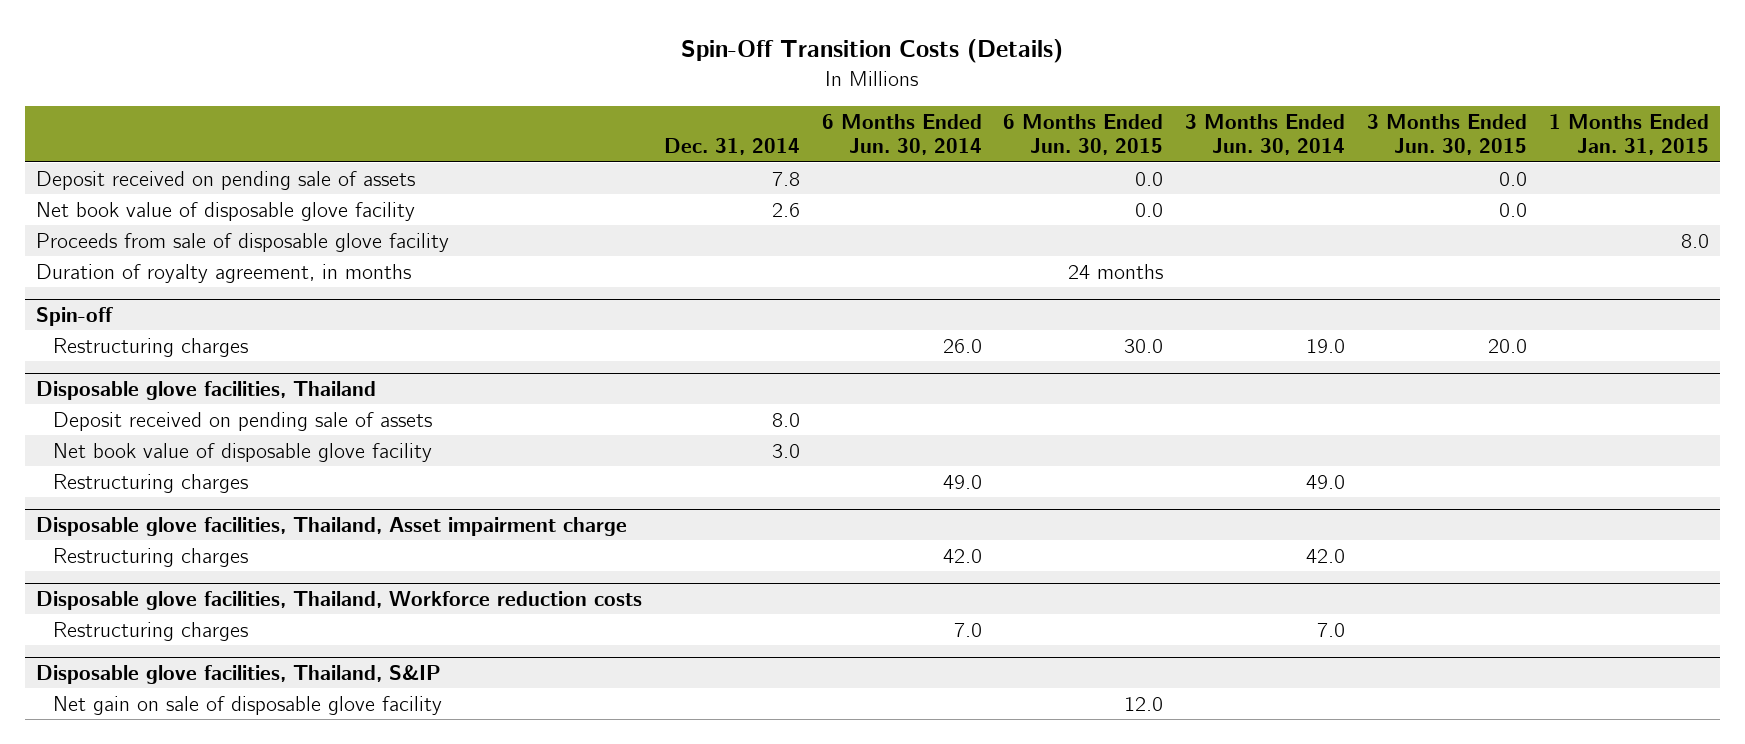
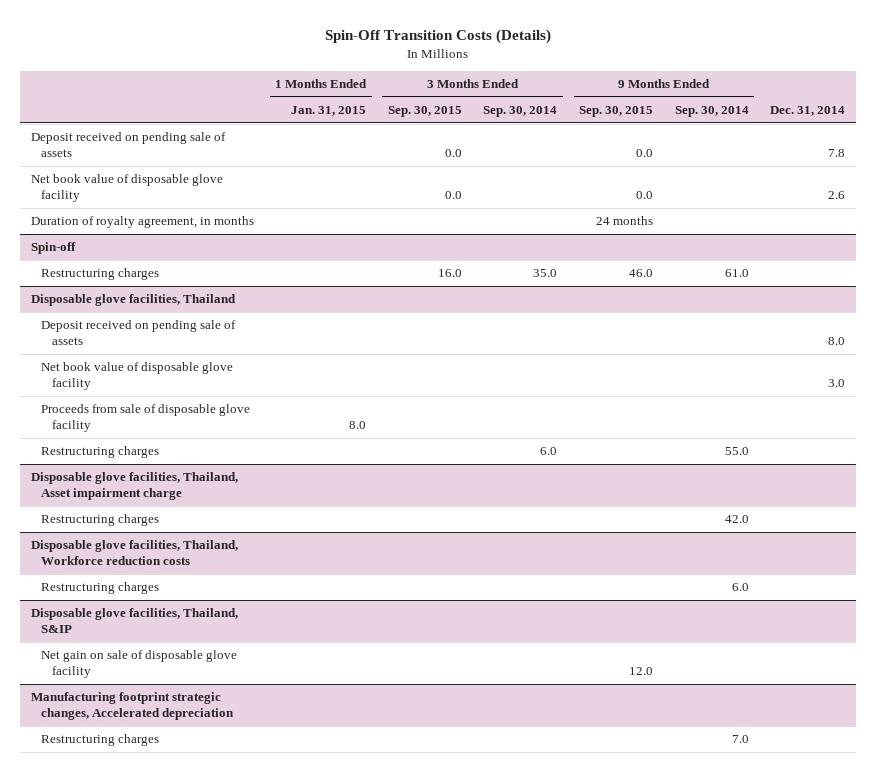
- | Dec. 31, 2014 | 6 Months Ended Jun. 30, 2014 | 6 Months Ended Jun. 30, 2015 | 3 Months Ended Jun. 30, 2014 | 3 Months Ended Jun. 30, 2015 | 1 Months Ended Jan. 31, 2015
+ | 1 Months Ended Jan. 31, 2015 | 3 Months Ended Sep. 30, 2015 | 3 Months Ended Sep. 30, 2014 | 9 Months Ended Sep. 30, 2015 | 9 Months Ended Sep. 30, 2014 | Dec. 31, 2014
- Proceeds from sale of disposable glove facility | | | | | | 8.0
@ Disposable glove facilities, Thailand
+ Proceeds from sale of disposable glove facility | 8.0 | | | | |
+ Manufacturing footprint strategic changes, Accelerated depreciation
+ Restructuring charges | | | | | 7.0 |

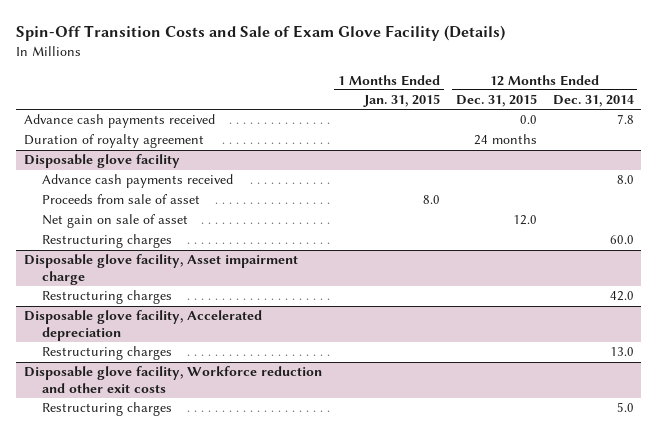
- Spin-Off Transition Costs (Details)
+ Spin-Off Transition Costs and Sale of Exam Glove Facility (Details)
- | 1 Months Ended Jan. 31, 2015 | 3 Months Ended Sep. 30, 2015 | 3 Months Ended Sep. 30, 2014 | 9 Months Ended Sep. 30, 2015 | 9 Months Ended Sep. 30, 2014 | Dec. 31, 2014
+ | 1 Months Ended Jan. 31, 2015 | 12 Months Ended Dec. 31, 2015 | 12 Months Ended Dec. 31, 2014
- Deposit received on pending sale of assets | | 0.0 | | 0.0 | | 7.8
- Net book value of disposable glove facility | | 0.0 | | 0.0 | | 2.6
- Duration of royalty agreement, in months | | | | 24 months | |
- Spin-off
- Restructuring charges | | 16.0 | 35.0 | 46.0 | 61.0 |
- Disposable glove facilities, Thailand
- Deposit received on pending sale of assets | | | | | | 8.0
- Net book value of disposable glove facility | | | | | | 3.0
- Proceeds from sale of disposable glove facility | 8.0 | | | | |
+ Advance cash payments received | | 0.0 | 7.8
+ Duration of royalty agreement | | 24 months |
+ Disposable glove facility
+ Advance cash payments received | | | 8.0
+ Proceeds from sale of asset | 8.0 | |
+ Net gain on sale of asset | | 12.0 |
- Disposable glove facilities, Thailand, Asset impairment charge
+ Disposable glove facility, Asset impairment charge
- Disposable glove facilities, Thailand, Workforce reduction costs
- Restructuring charges | | | | | 6.0 |
- Disposable glove facilities, Thailand, S&IP
- Net gain on sale of disposable glove facility | | | | 12.0 | |
- Manufacturing footprint strategic changes, Accelerated depreciation
- Restructuring charges | | | | | 7.0 |
+ Disposable glove facility, Accelerated depreciation
+ Restructuring charges | | | 13.0
+ Disposable glove facility, Workforce reduction and other exit costs
+ Restructuring charges | | | 5.0

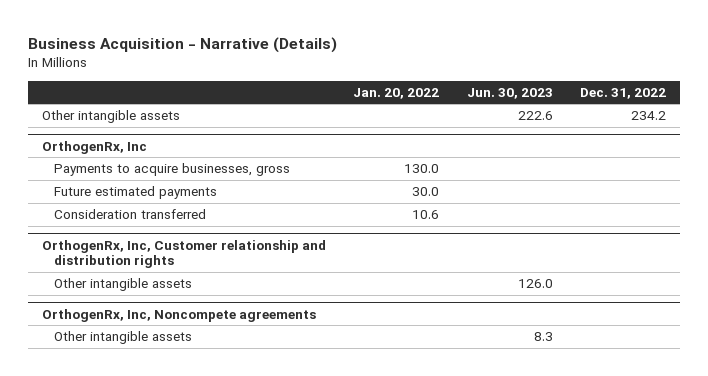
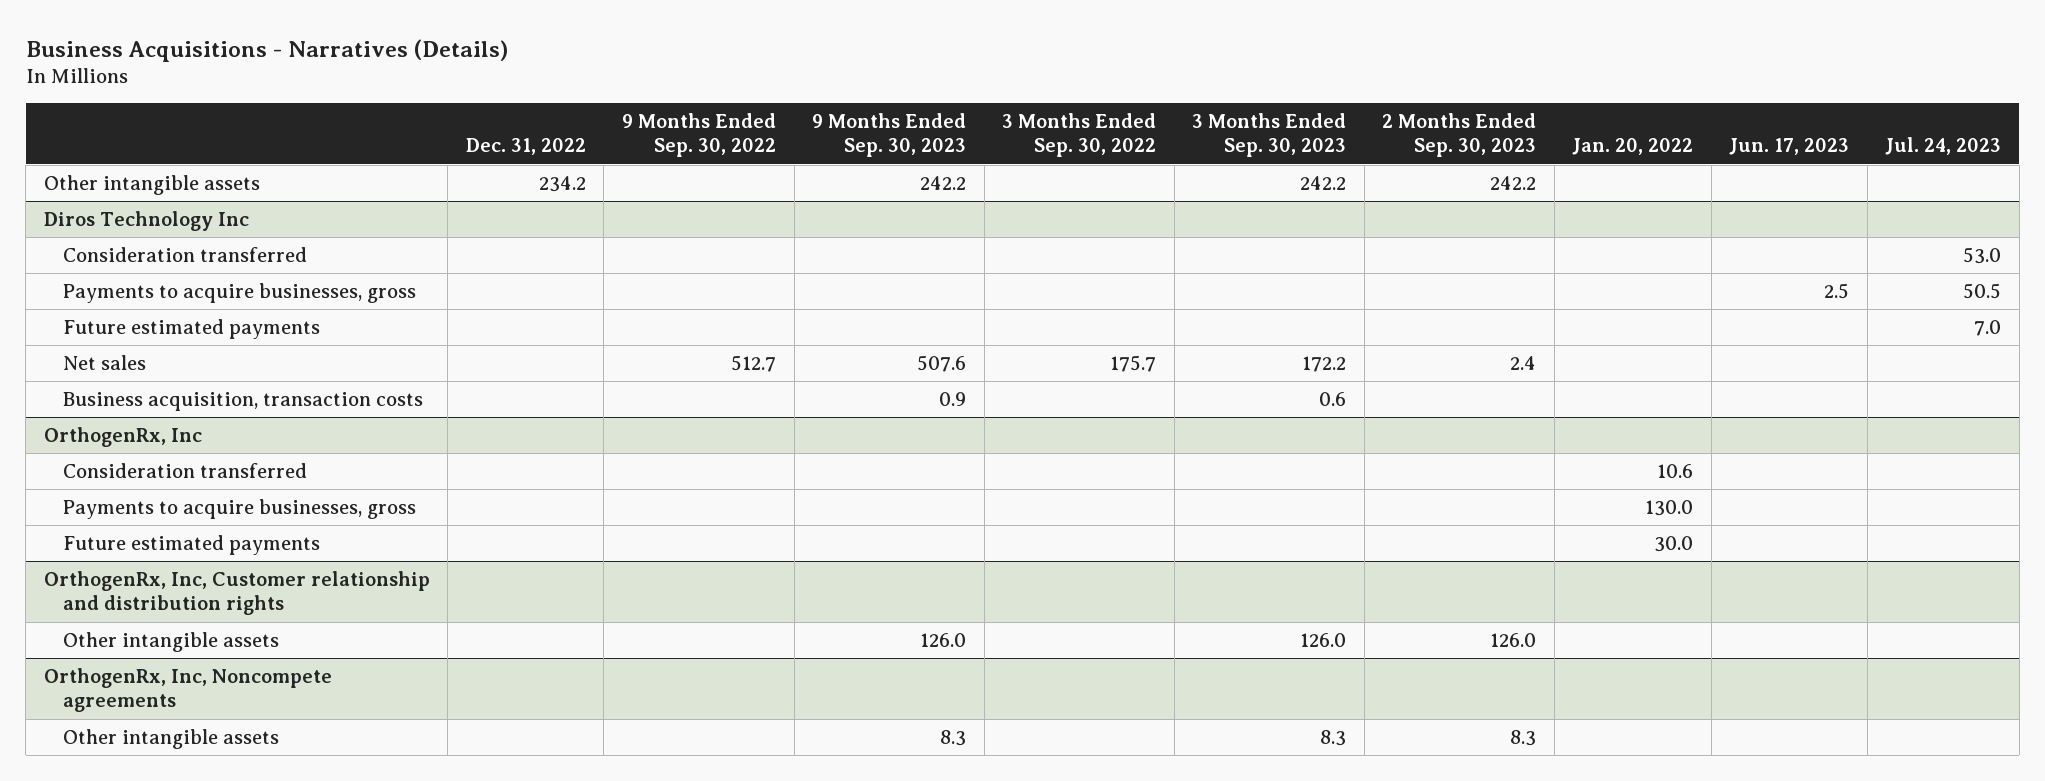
- Business Acquisition - Narrative (Details)
+ Business Acquisitions - Narratives (Details)
- | Jan. 20, 2022 | Jun. 30, 2023 | Dec. 31, 2022
+ | Dec. 31, 2022 | 9 Months Ended Sep. 30, 2022 | 9 Months Ended Sep. 30, 2023 | 3 Months Ended Sep. 30, 2022 | 3 Months Ended Sep. 30, 2023 | 2 Months Ended Sep. 30, 2023 | Jan. 20, 2022 | Jun. 17, 2023 | Jul. 24, 2023
+ Diros Technology Inc
+ Consideration transferred | | | | | | | | | 53.0
+ Payments to acquire businesses, gross | | | | | | | | 2.5 | 50.5
+ Future estimated payments | | | | | | | | | 7.0
+ Net sales | | 512.7 | 507.6 | 175.7 | 172.2 | 2.4 | | |
+ Business acquisition, transaction costs | | | 0.9 | | 0.6 | | | |
@ OrthogenRx, Inc
moved up: Consideration transferred | | | | | | | 10.6 | |

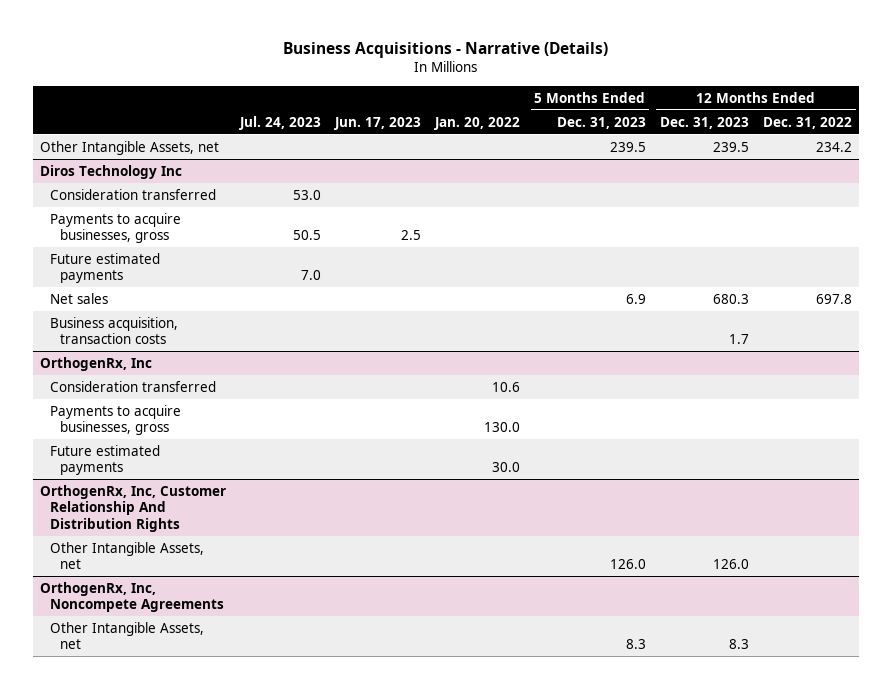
- Business Acquisitions - Narratives (Details)
+ Business Acquisitions - Narrative (Details)
- | Dec. 31, 2022 | 9 Months Ended Sep. 30, 2022 | 9 Months Ended Sep. 30, 2023 | 3 Months Ended Sep. 30, 2022 | 3 Months Ended Sep. 30, 2023 | 2 Months Ended Sep. 30, 2023 | Jan. 20, 2022 | Jun. 17, 2023 | Jul. 24, 2023
+ | Jul. 24, 2023 | Jun. 17, 2023 | Jan. 20, 2022 | 5 Months Ended Dec. 31, 2023 | 12 Months Ended Dec. 31, 2023 | 12 Months Ended Dec. 31, 2022
- Other intangible assets | 234.2 | | 242.2 | | 242.2 | 242.2 | | |
+ Other Intangible Assets, net | | | | 239.5 | 239.5 | 234.2
- OrthogenRx, Inc, Customer relationship and distribution rights
- Other intangible assets | | | 126.0 | | 126.0 | 126.0 | | |
- OrthogenRx, Inc, Noncompete agreements
- Other intangible assets | | | 8.3 | | 8.3 | 8.3 | | |
+ OrthogenRx, Inc, Customer Relationship And Distribution Rights
+ Other Intangible Assets, net | | | | 126.0 | 126.0 |
+ OrthogenRx, Inc, Noncompete Agreements
+ Other Intangible Assets, net | | | | 8.3 | 8.3 |

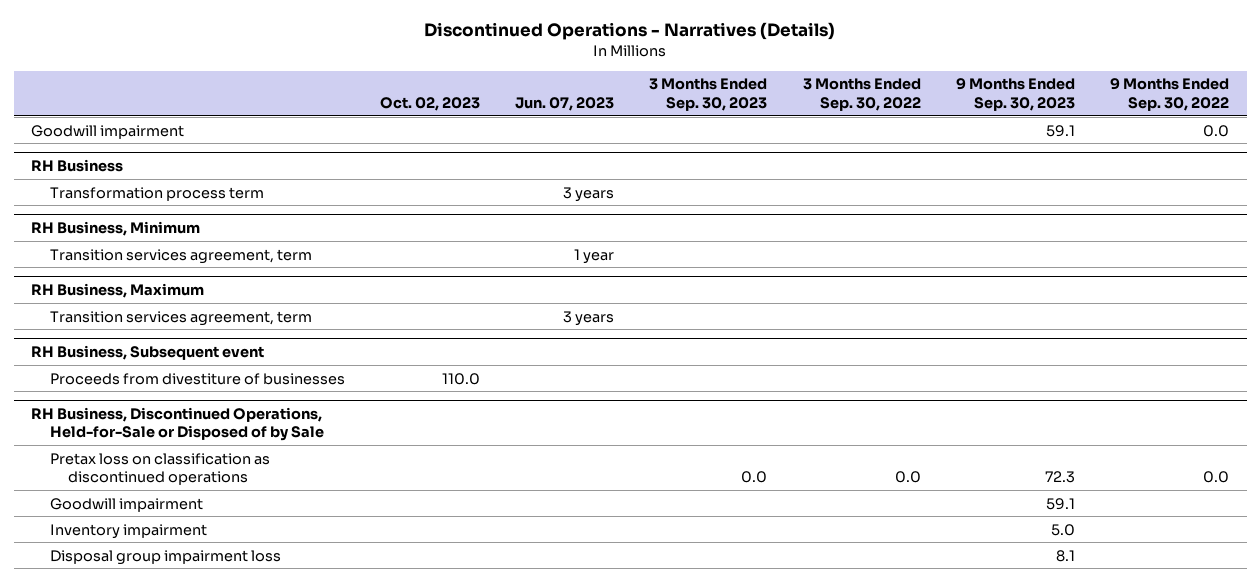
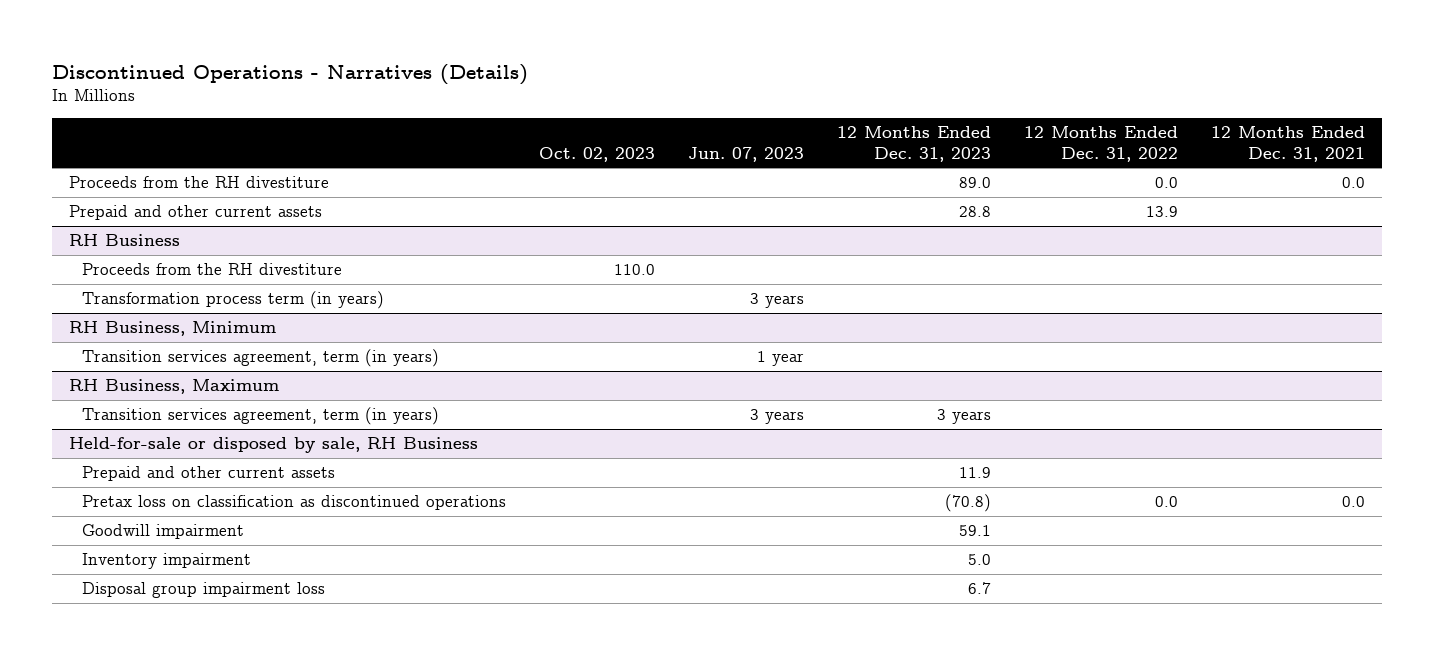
- | Oct. 02, 2023 | Jun. 07, 2023 | 3 Months Ended Sep. 30, 2023 | 3 Months Ended Sep. 30, 2022 | 9 Months Ended Sep. 30, 2023 | 9 Months Ended Sep. 30, 2022
+ | Oct. 02, 2023 | Jun. 07, 2023 | 12 Months Ended Dec. 31, 2023 | 12 Months Ended Dec. 31, 2022 | 12 Months Ended Dec. 31, 2021
- Goodwill impairment | | | | | 59.1 | 0.0
+ Proceeds from the RH divestiture | | | 89.0 | 0.0 | 0.0
+ Prepaid and other current assets | | | 28.8 | 13.9 |
@ RH Business
- Transformation process term | | 3 years | | | |
+ Proceeds from the RH divestiture | 110.0 | | | |
+ Transformation process term (in years) | | 3 years | | |
@ RH Business, Minimum
- Transition services agreement, term | | 1 year | | | |
+ Transition services agreement, term (in years) | | 1 year | | |
@ RH Business, Maximum
- Transition services agreement, term | | 3 years | | | |
- RH Business, Subsequent event
- Proceeds from divestiture of businesses | 110.0 | | | | |
- RH Business, Discontinued Operations, Held-for-Sale or Disposed of by Sale
@ RH Business, Maximum
+ Transition services agreement, term (in years) | | 3 years | 3 years | |
+ Held-for-sale or disposed by sale, RH Business
+ Prepaid and other current assets | | | 11.9 | |

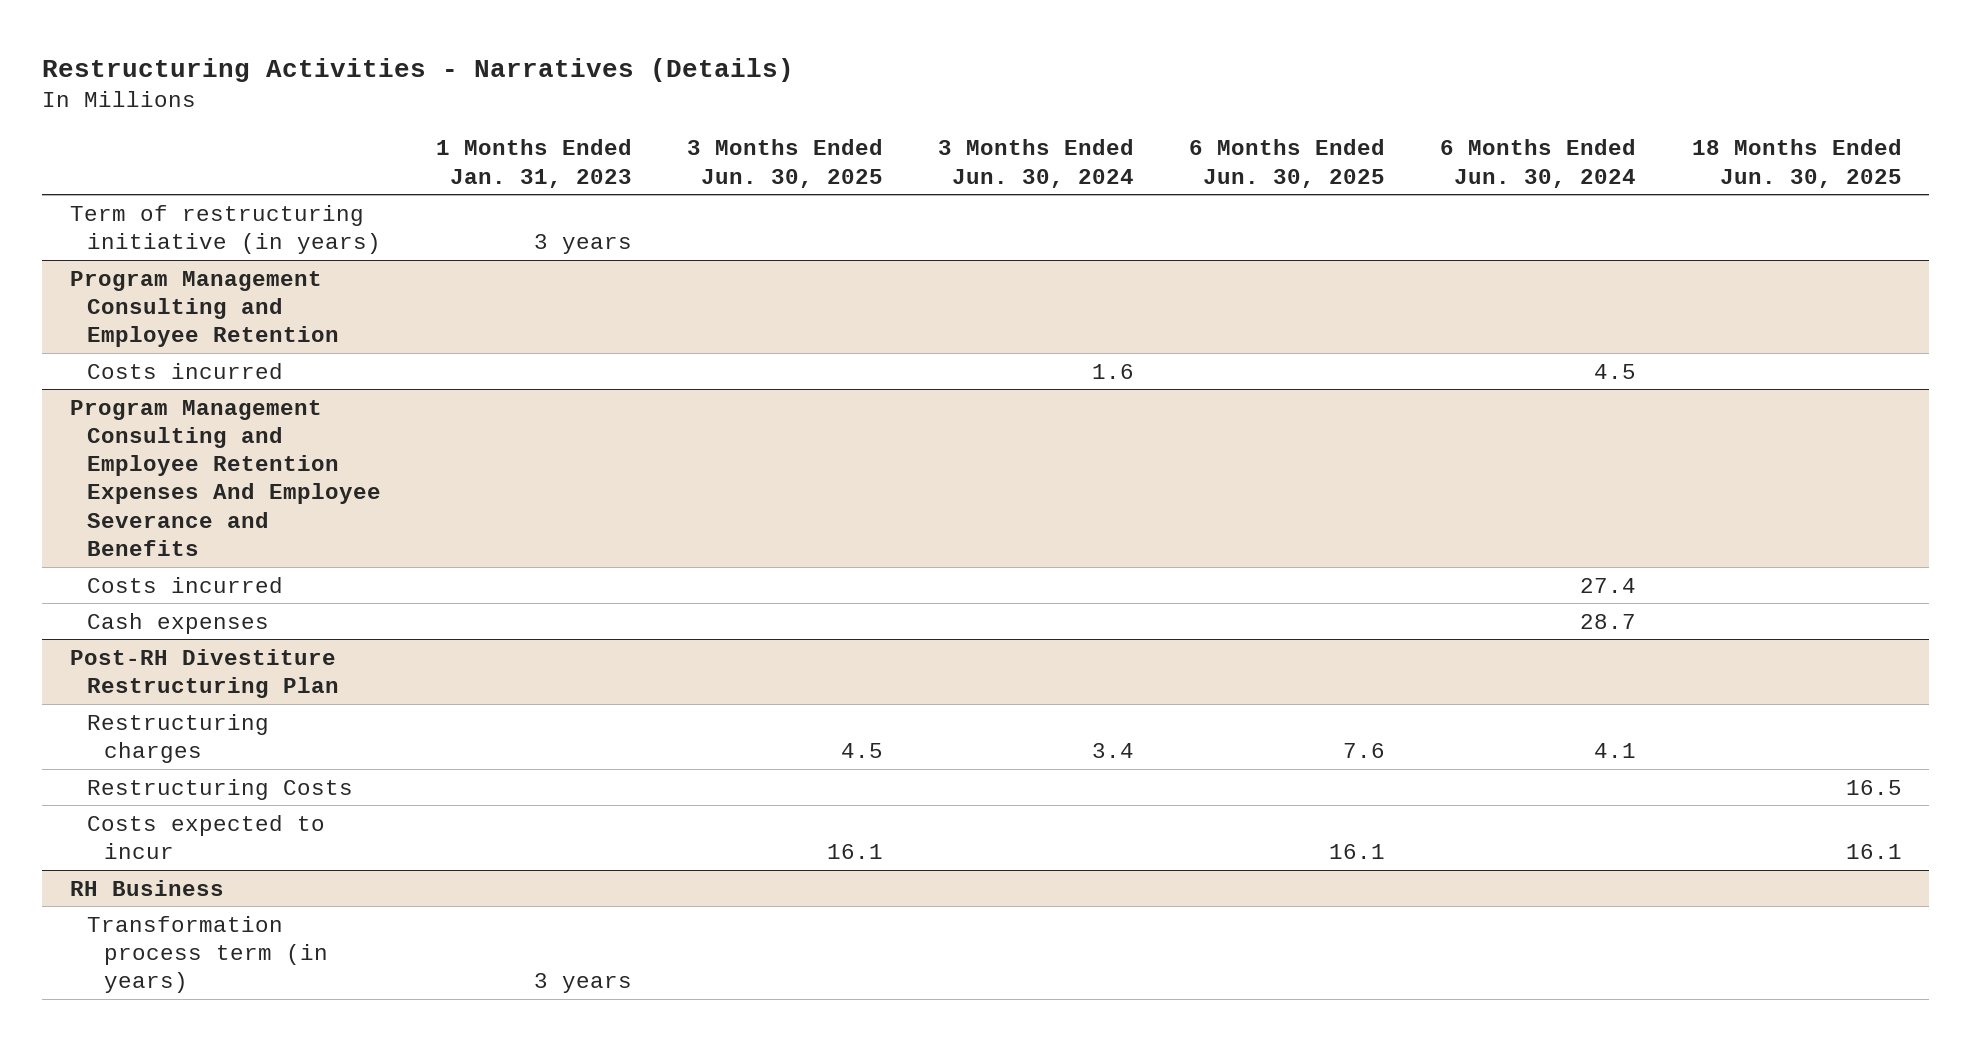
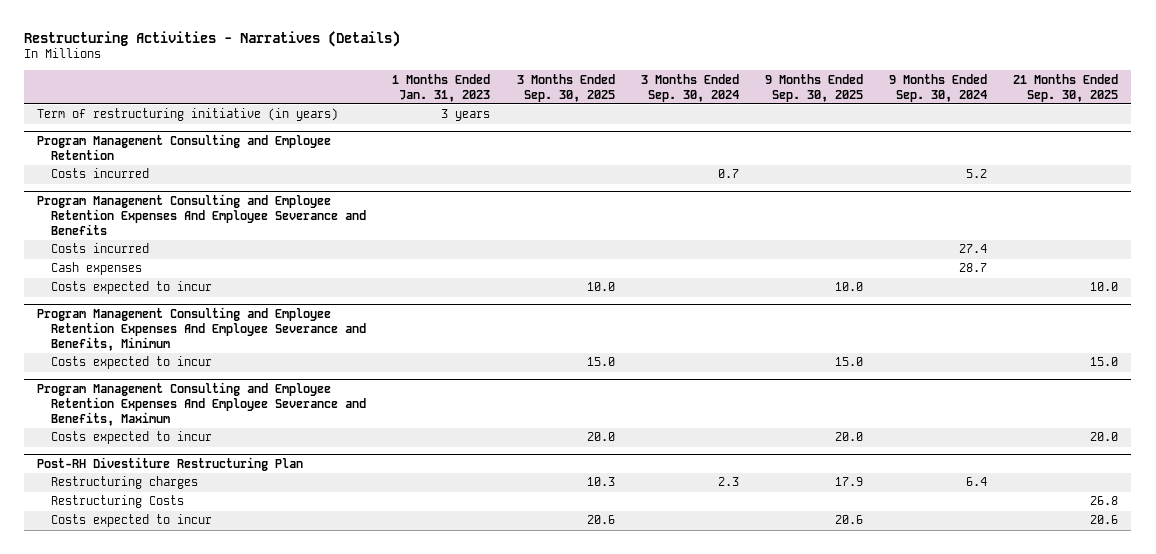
- | 1 Months Ended Jan. 31, 2023 | 3 Months Ended Jun. 30, 2025 | 3 Months Ended Jun. 30, 2024 | 6 Months Ended Jun. 30, 2025 | 6 Months Ended Jun. 30, 2024 | 18 Months Ended Jun. 30, 2025
+ | 1 Months Ended Jan. 31, 2023 | 3 Months Ended Sep. 30, 2025 | 3 Months Ended Sep. 30, 2024 | 9 Months Ended Sep. 30, 2025 | 9 Months Ended Sep. 30, 2024 | 21 Months Ended Sep. 30, 2025
@ Program Management Consulting and Employee Retention Expenses And Employee Severance and Benefits
+ Costs expected to incur | | 10.0 | | 10.0 | | 10.0
+ Program Management Consulting and Employee Retention Expenses And Employee Severance and Benefits, Minimum
+ Costs expected to incur | | 15.0 | | 15.0 | | 15.0
+ Program Management Consulting and Employee Retention Expenses And Employee Severance and Benefits, Maximum
+ Costs expected to incur | | 20.0 | | 20.0 | | 20.0
- RH Business
- Transformation process term (in years) | 3 years | | | | |

